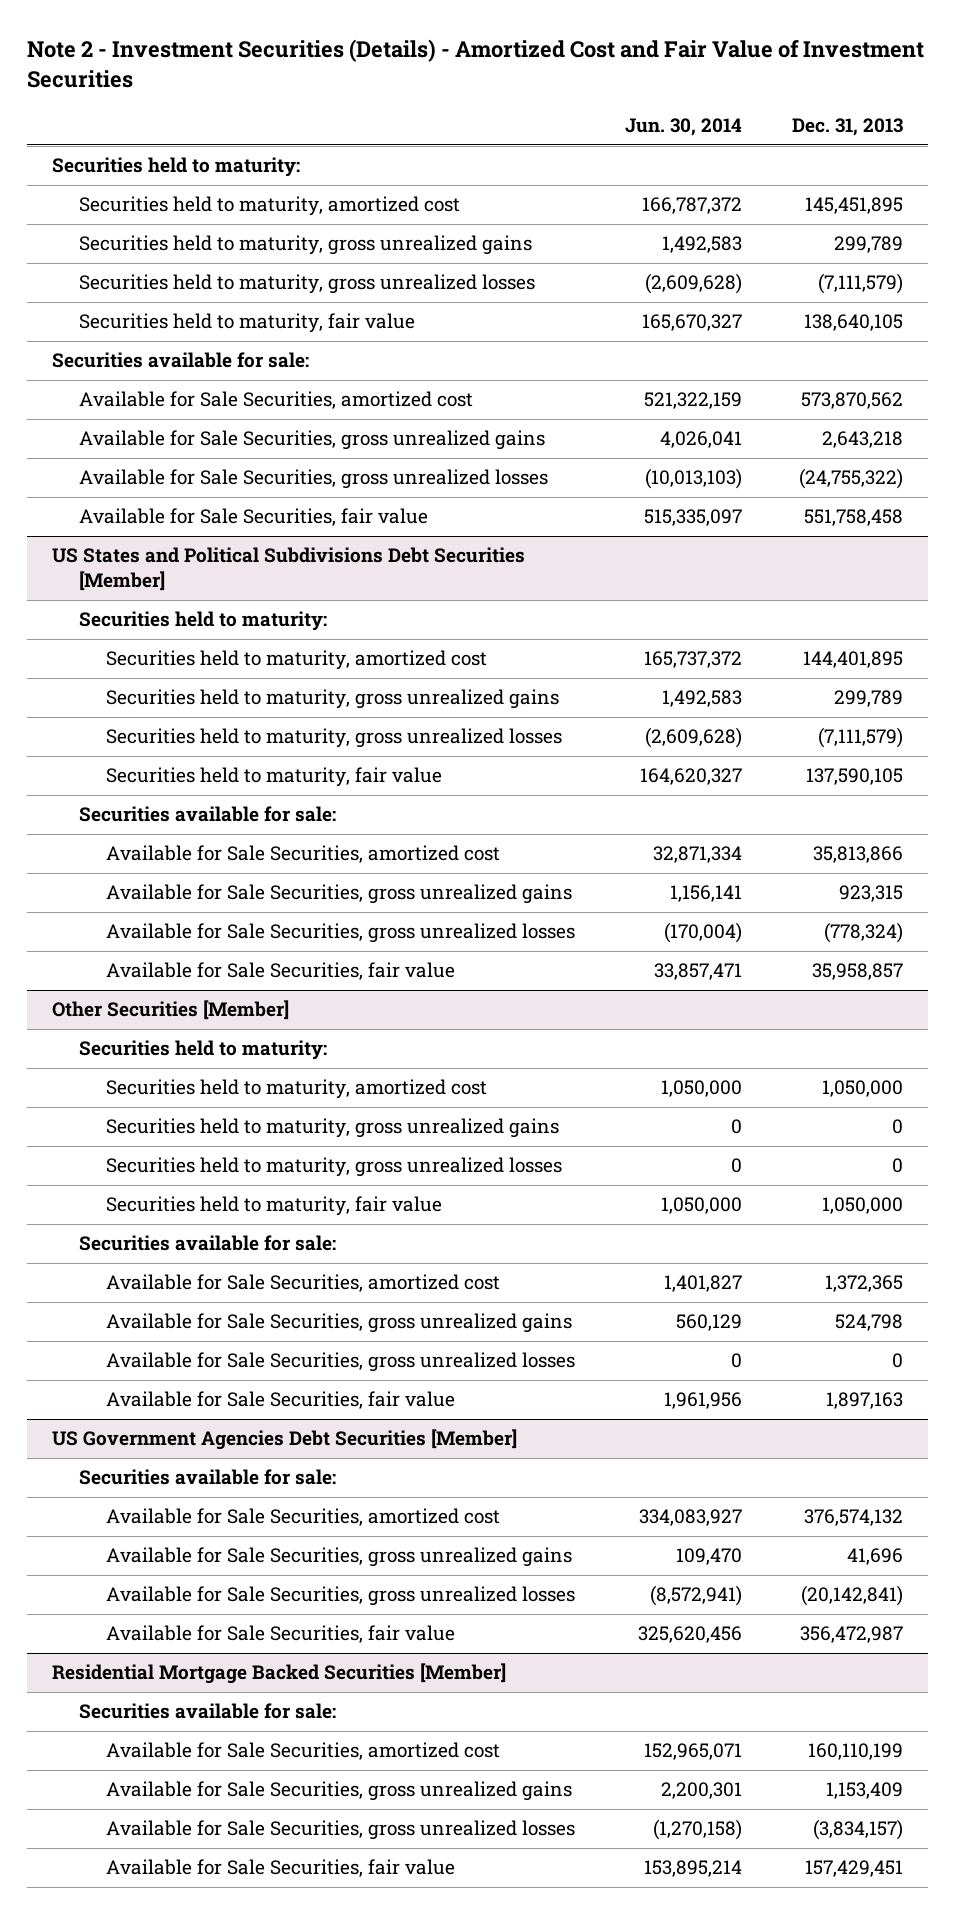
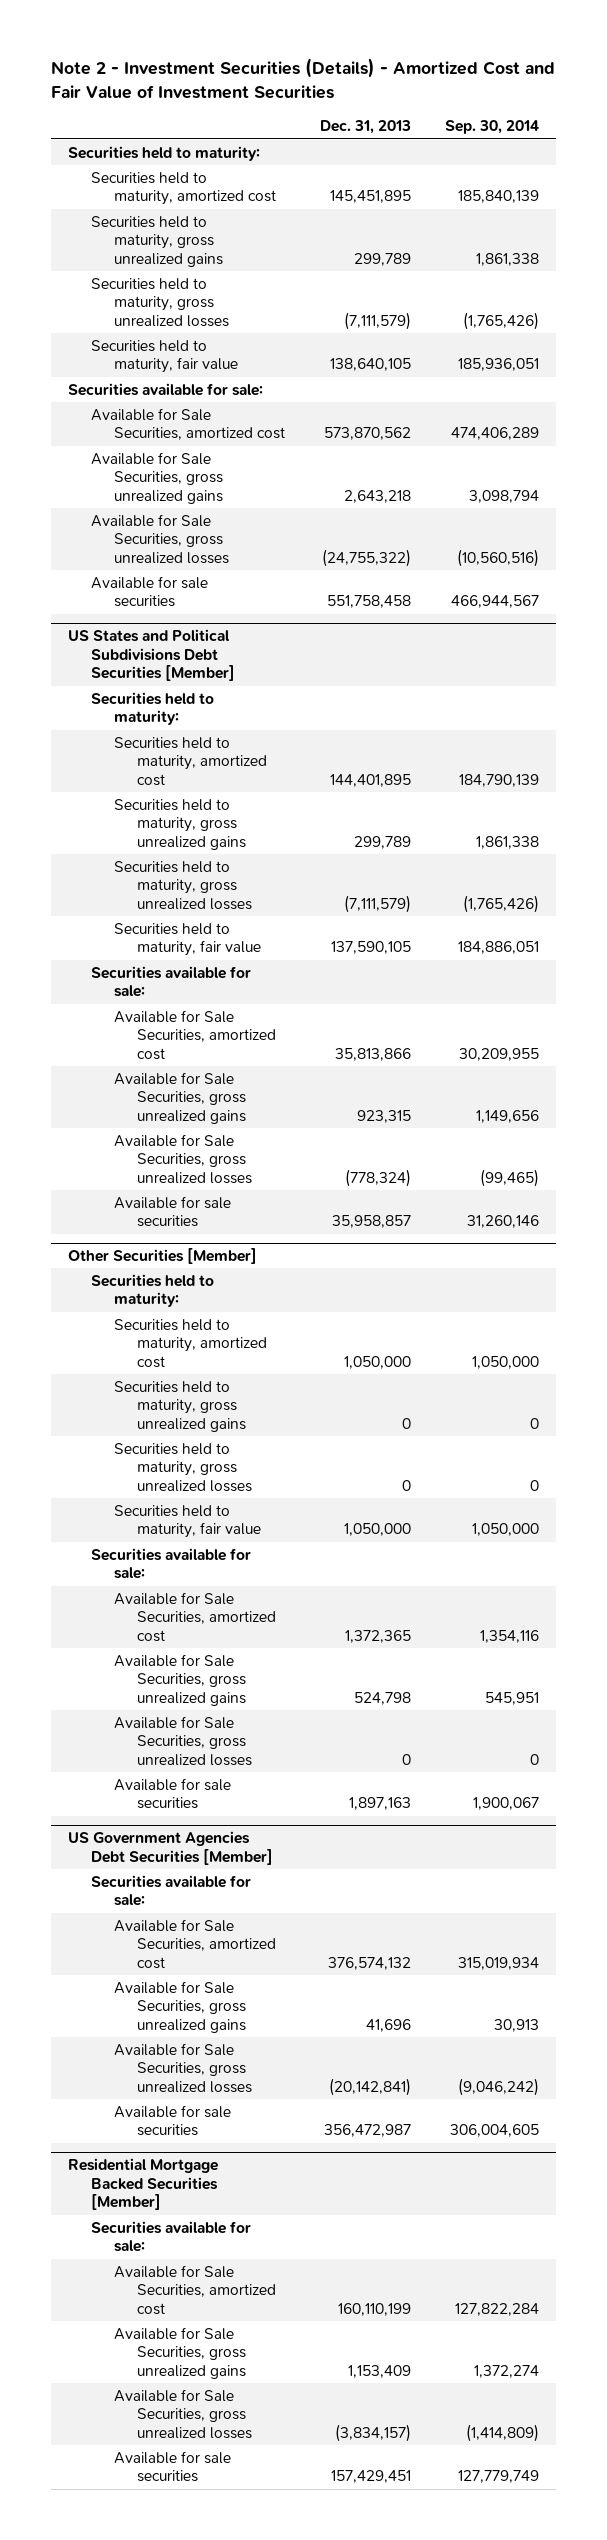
- | Jun. 30, 2014 | Dec. 31, 2013
+ | Dec. 31, 2013 | Sep. 30, 2014
- Available for Sale Securities, fair value | 515,335,097 | 551,758,458
+ Available for sale securities | 551,758,458 | 466,944,567
@ US States and Political Subdivisions Debt Securities [Member]
- Available for Sale Securities, fair value | 33,857,471 | 35,958,857
+ Available for sale securities | 35,958,857 | 31,260,146
@ Other Securities [Member]
- Available for Sale Securities, fair value | 1,961,956 | 1,897,163
+ Available for sale securities | 1,897,163 | 1,900,067
@ US Government Agencies Debt Securities [Member]
- Available for Sale Securities, fair value | 325,620,456 | 356,472,987
+ Available for sale securities | 356,472,987 | 306,004,605
@ Residential Mortgage Backed Securities [Member]
- Available for Sale Securities, fair value | 153,895,214 | 157,429,451
+ Available for sale securities | 157,429,451 | 127,779,749

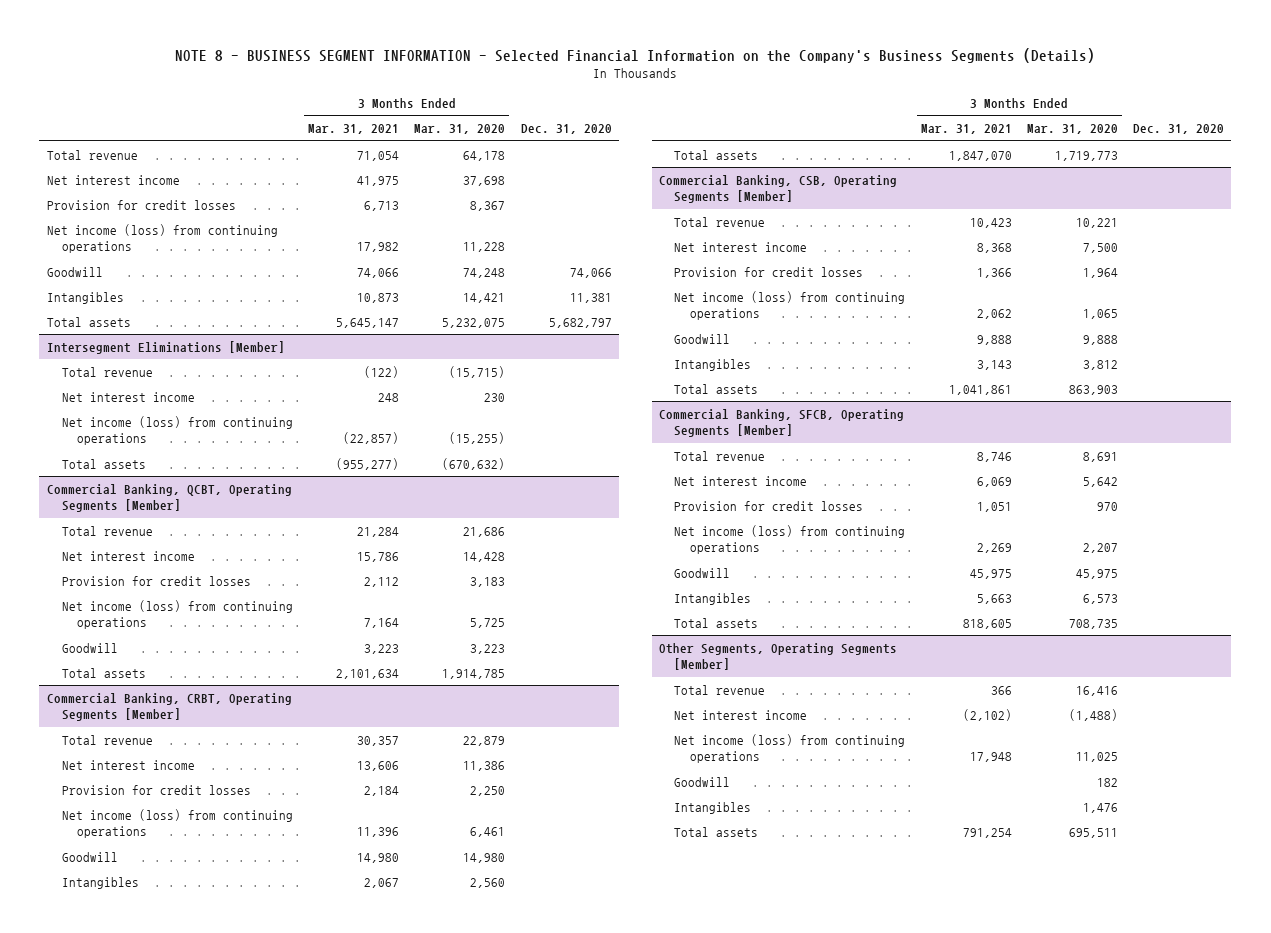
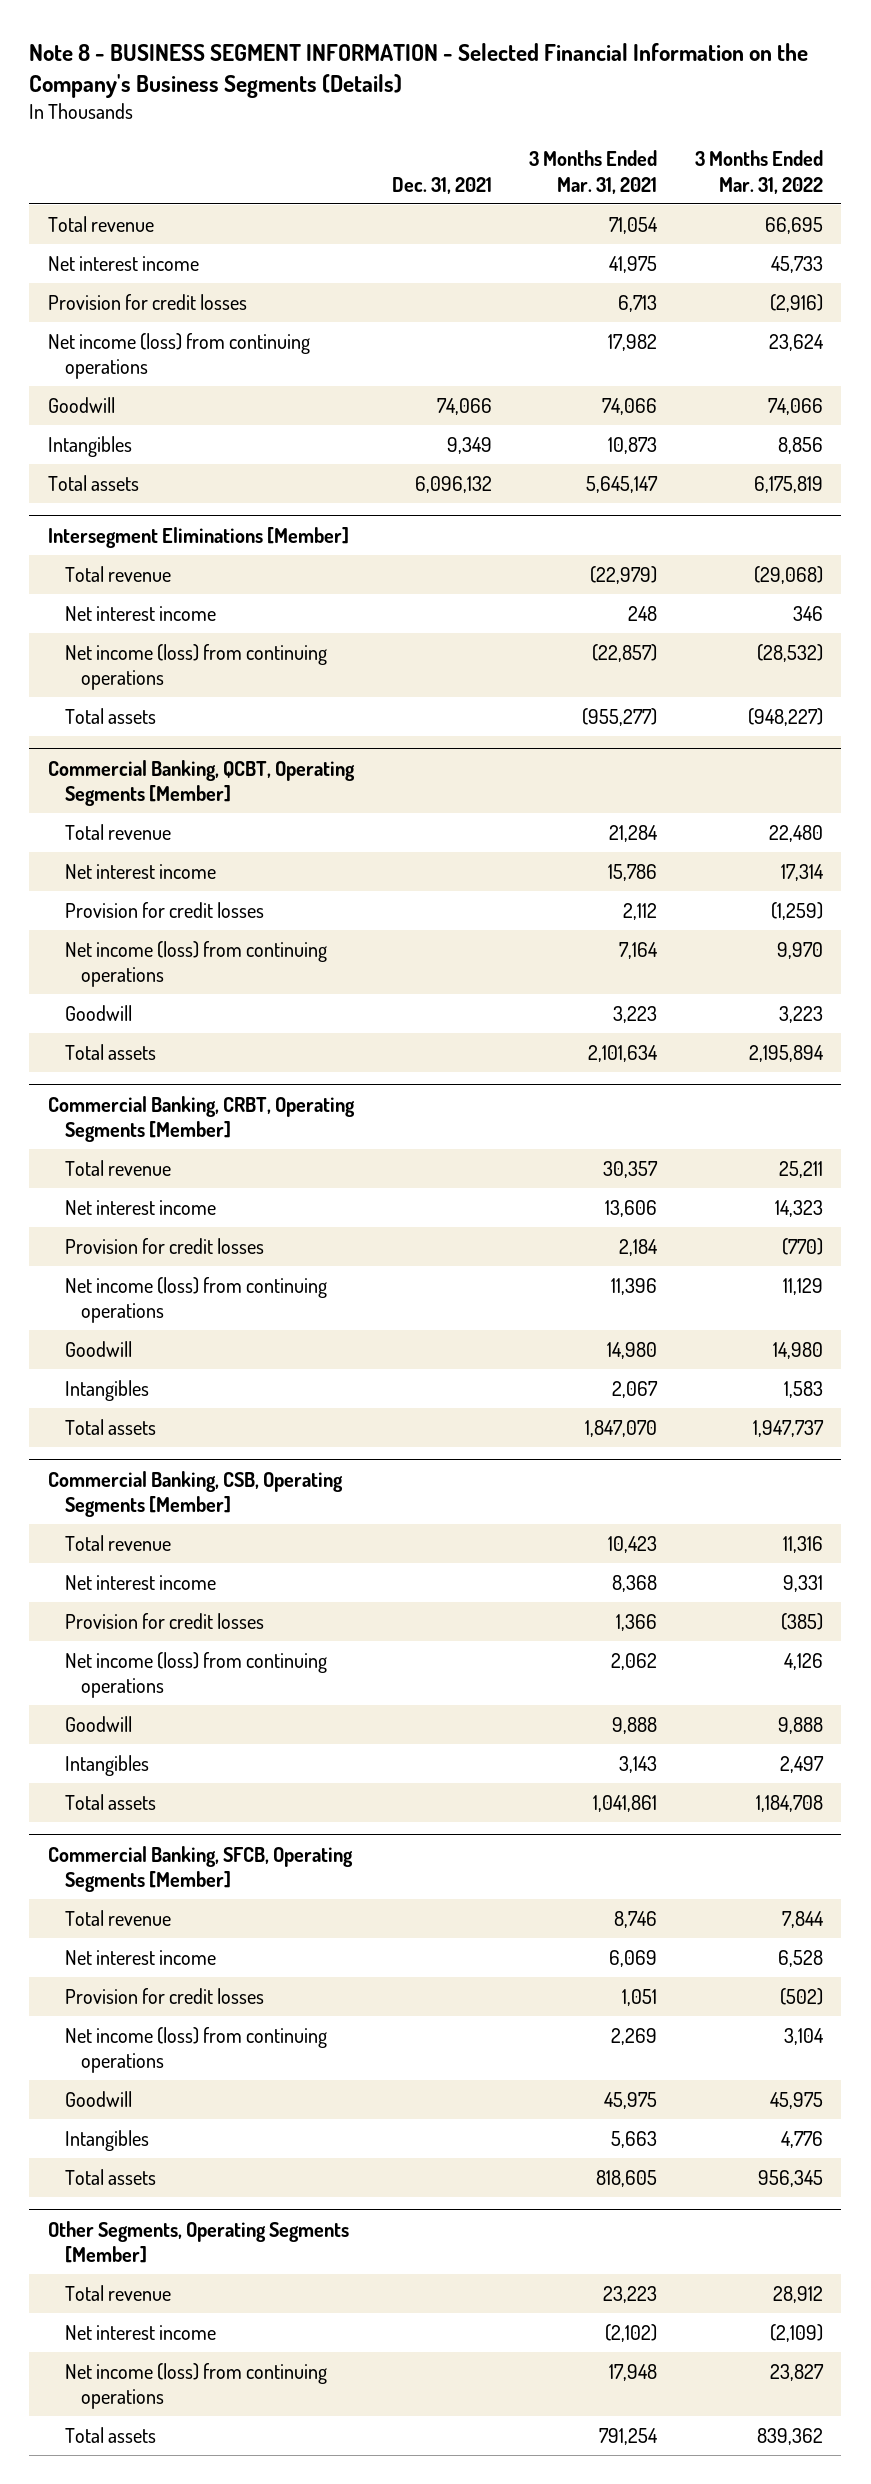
- NOTE 8 - BUSINESS SEGMENT INFORMATION - Selected Financial Information on the Company's Business Segments (Details)
+ Note 8 - BUSINESS SEGMENT INFORMATION - Selected Financial Information on the Company's Business Segments (Details)
- | 3 Months Ended Mar. 31, 2021 | 3 Months Ended Mar. 31, 2020 | Dec. 31, 2020
+ | Dec. 31, 2021 | 3 Months Ended Mar. 31, 2021 | 3 Months Ended Mar. 31, 2022
@ Intersegment Eliminations [Member]
- Total revenue | (122) | (15,715) |
+ Total revenue | | (22,979) | (29,068)
@ Other Segments, Operating Segments [Member]
- Total revenue | 366 | 16,416 |
+ Total revenue | | 23,223 | 28,912
- Goodwill | | 182 |
- Intangibles | | 1,476 |

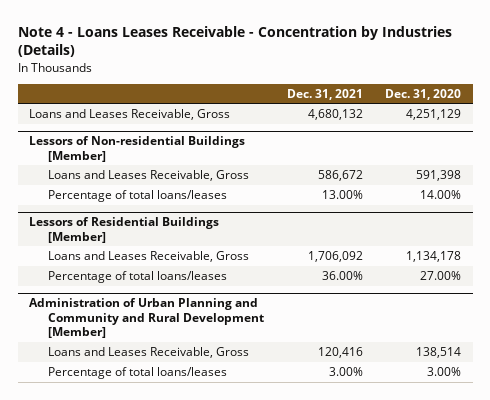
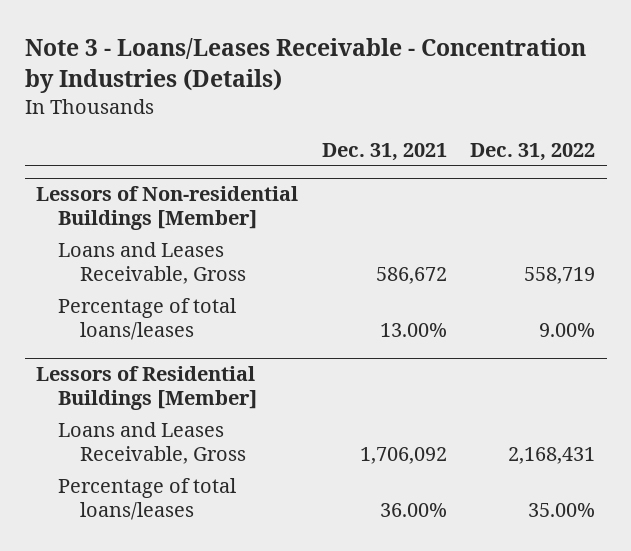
- Note 4 - Loans Leases Receivable - Concentration by Industries (Details)
+ Note 3 - Loans/Leases Receivable - Concentration by Industries (Details)
- | Dec. 31, 2021 | Dec. 31, 2020
+ | Dec. 31, 2021 | Dec. 31, 2022
- Loans and Leases Receivable, Gross | 4,680,132 | 4,251,129
- Administration of Urban Planning and Community and Rural Development [Member]
- Loans and Leases Receivable, Gross | 120,416 | 138,514
- Percentage of total loans/leases | 3.00% | 3.00%

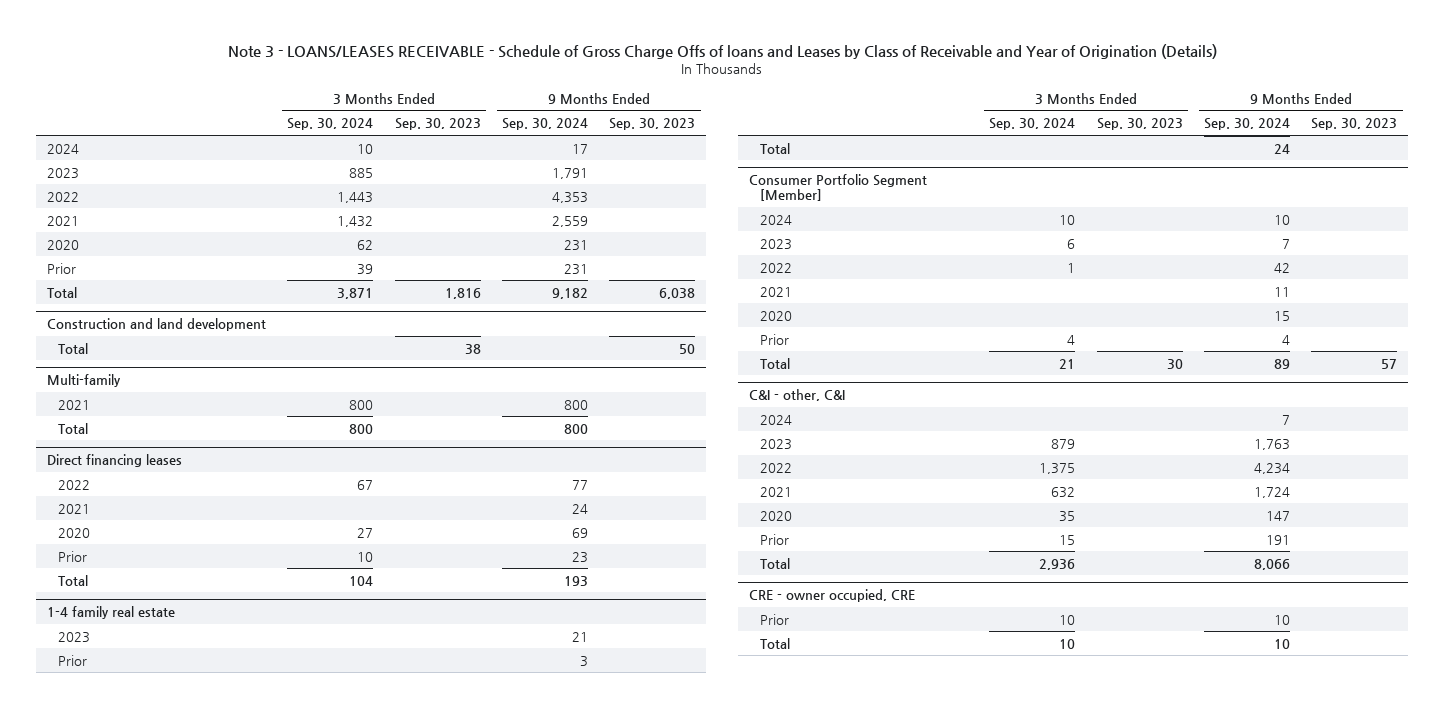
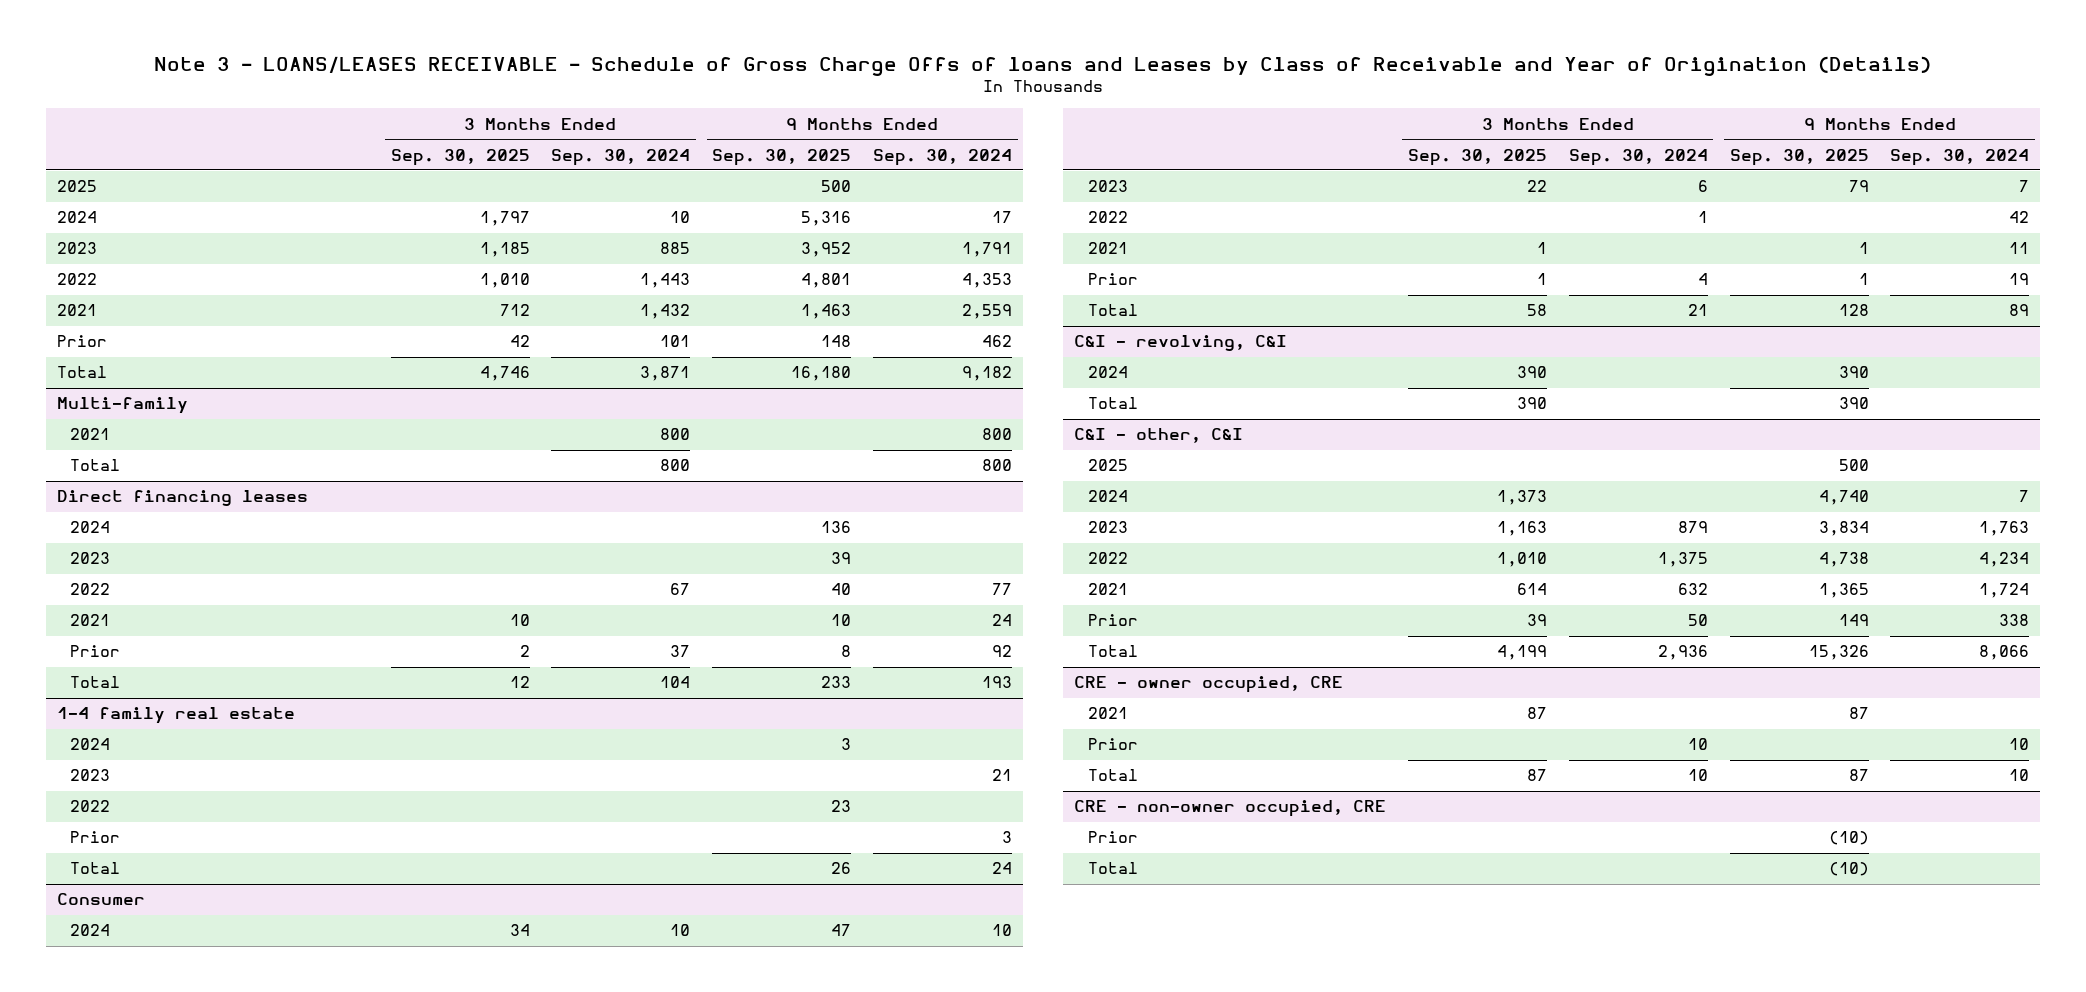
- | 3 Months Ended Sep. 30, 2024 | 3 Months Ended Sep. 30, 2023 | 9 Months Ended Sep. 30, 2024 | 9 Months Ended Sep. 30, 2023
+ | 3 Months Ended Sep. 30, 2025 | 3 Months Ended Sep. 30, 2024 | 9 Months Ended Sep. 30, 2025 | 9 Months Ended Sep. 30, 2024
+ 2025 | | | 500 |
- 2020 | 62 | | 231 |
- Prior | 39 | | 231 |
+ Prior | 42 | 101 | 148 | 462
- Construction and land development
- Total | | 38 | | 50
@ Direct financing leases
+ 2024 | | | 136 |
+ 2023 | | | 39 |
- 2020 | 27 | | 69 |
- Prior | 10 | | 23 |
+ Prior | 2 | 37 | 8 | 92
@ 1-4 family real estate
+ 2024 | | | 3 |
+ 2022 | | | 23 |
- Consumer Portfolio Segment [Member]
+ Consumer
- 2020 | | | 15 |
- Prior | 4 | | 4 |
+ Prior | 1 | 4 | 1 | 19
+ C&I - revolving, C&I
+ 2024 | 390 | | 390 |
+ Total | 390 | | 390 |
@ C&I - other, C&I
+ 2025 | | | 500 |
- 2020 | 35 | | 147 |
- Prior | 15 | | 191 |
+ Prior | 39 | 50 | 149 | 338
@ CRE - owner occupied, CRE
+ 2021 | 87 | | 87 |
+ CRE - non-owner occupied, CRE
+ Prior | | | (10) |
+ Total | | | (10) |

